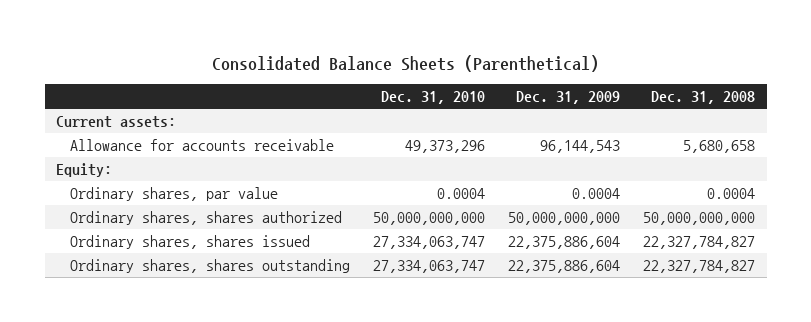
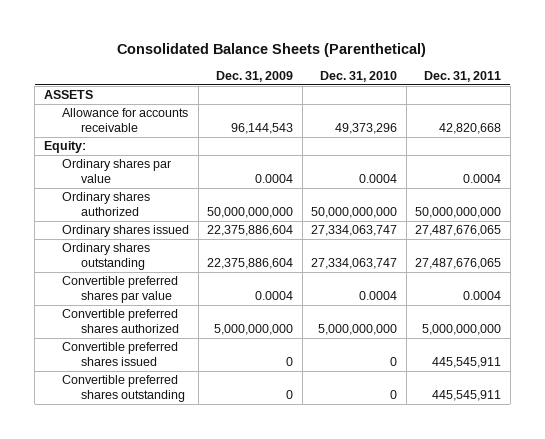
- | Dec. 31, 2010 | Dec. 31, 2009 | Dec. 31, 2008
+ | Dec. 31, 2009 | Dec. 31, 2010 | Dec. 31, 2011
- Current assets:
+ ASSETS
- Ordinary shares, par value | 0.0004 | 0.0004 | 0.0004
- Ordinary shares, shares authorized | 50,000,000,000 | 50,000,000,000 | 50,000,000,000
- Ordinary shares, shares issued | 27,334,063,747 | 22,375,886,604 | 22,327,784,827
- Ordinary shares, shares outstanding | 27,334,063,747 | 22,375,886,604 | 22,327,784,827
+ Ordinary shares par value | 0.0004 | 0.0004 | 0.0004
+ Ordinary shares authorized | 50,000,000,000 | 50,000,000,000 | 50,000,000,000
+ Ordinary shares issued | 22,375,886,604 | 27,334,063,747 | 27,487,676,065
+ Ordinary shares outstanding | 22,375,886,604 | 27,334,063,747 | 27,487,676,065
+ Convertible preferred shares par value | 0.0004 | 0.0004 | 0.0004
+ Convertible preferred shares authorized | 5,000,000,000 | 5,000,000,000 | 5,000,000,000
+ Convertible preferred shares issued | 0 | 0 | 445,545,911
+ Convertible preferred shares outstanding | 0 | 0 | 445,545,911

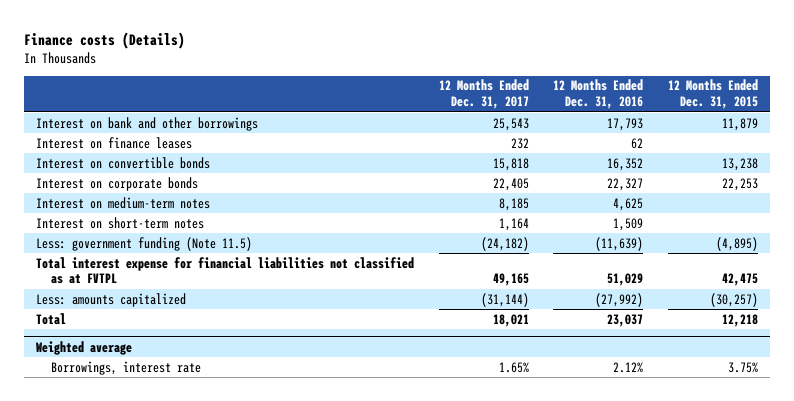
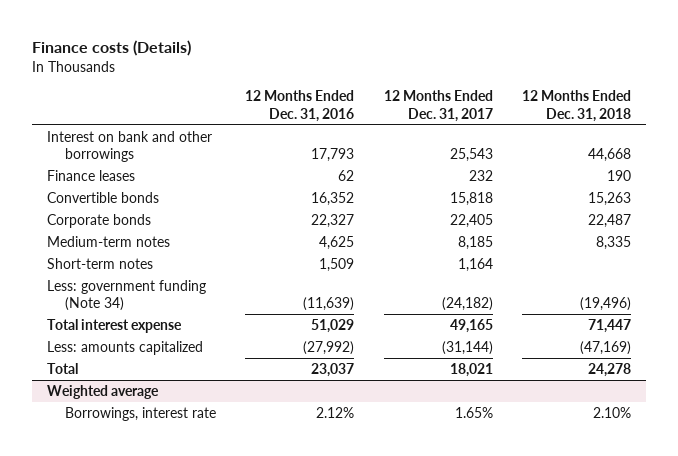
- | 12 Months Ended Dec. 31, 2017 | 12 Months Ended Dec. 31, 2016 | 12 Months Ended Dec. 31, 2015
+ | 12 Months Ended Dec. 31, 2016 | 12 Months Ended Dec. 31, 2017 | 12 Months Ended Dec. 31, 2018
- Interest on finance leases | 232 | 62 |
- Interest on convertible bonds | 15,818 | 16,352 | 13,238
- Interest on corporate bonds | 22,405 | 22,327 | 22,253
- Interest on medium-term notes | 8,185 | 4,625 |
- Interest on short-term notes | 1,164 | 1,509 |
- Less: government funding (Note 11.5) | (24,182) | (11,639) | (4,895)
- Total interest expense for financial liabilities not classified as at FVTPL | 49,165 | 51,029 | 42,475
+ Finance leases | 62 | 232 | 190
+ Convertible bonds | 16,352 | 15,818 | 15,263
+ Corporate bonds | 22,327 | 22,405 | 22,487
+ Medium-term notes | 4,625 | 8,185 | 8,335
+ Short-term notes | 1,509 | 1,164 |
+ Less: government funding (Note 34) | (11,639) | (24,182) | (19,496)
+ Total interest expense | 51,029 | 49,165 | 71,447

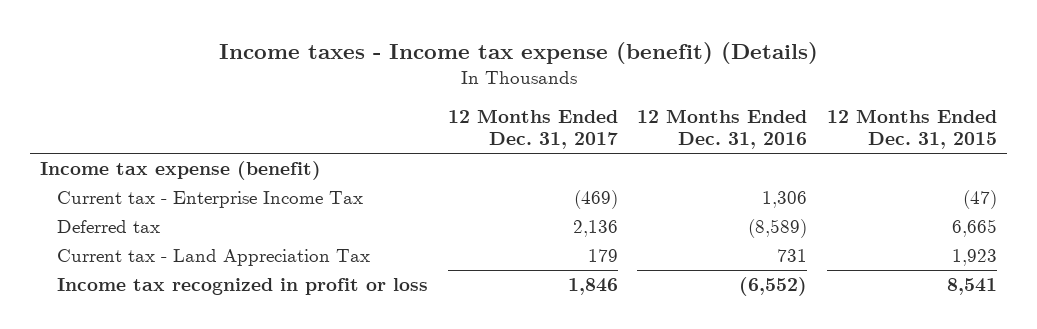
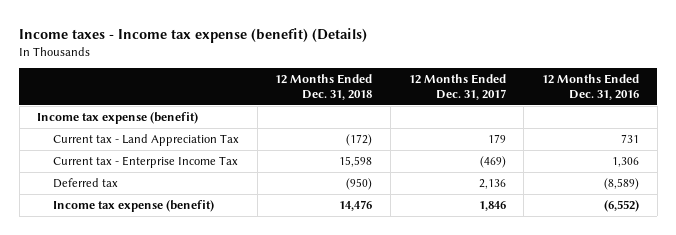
- | 12 Months Ended Dec. 31, 2017 | 12 Months Ended Dec. 31, 2016 | 12 Months Ended Dec. 31, 2015
+ | 12 Months Ended Dec. 31, 2018 | 12 Months Ended Dec. 31, 2017 | 12 Months Ended Dec. 31, 2016
moved up: Current tax - Land Appreciation Tax | (172) | 179 | 731
- Income tax recognized in profit or loss | 1,846 | (6,552) | 8,541
+ Income tax expense (benefit) | 14,476 | 1,846 | (6,552)

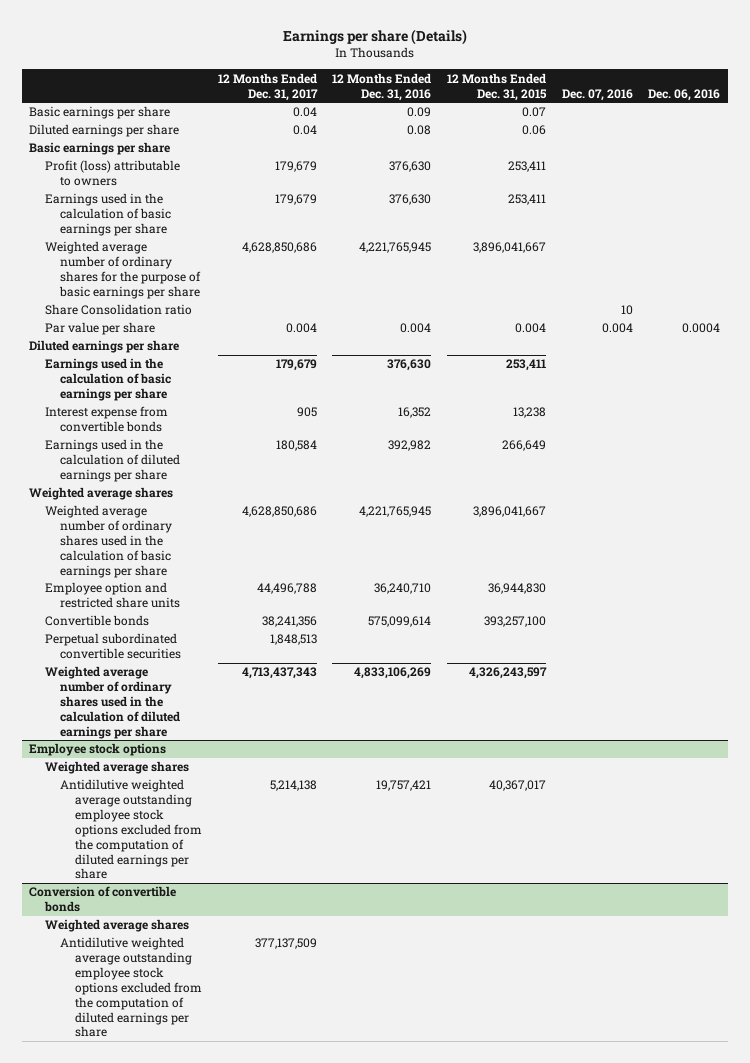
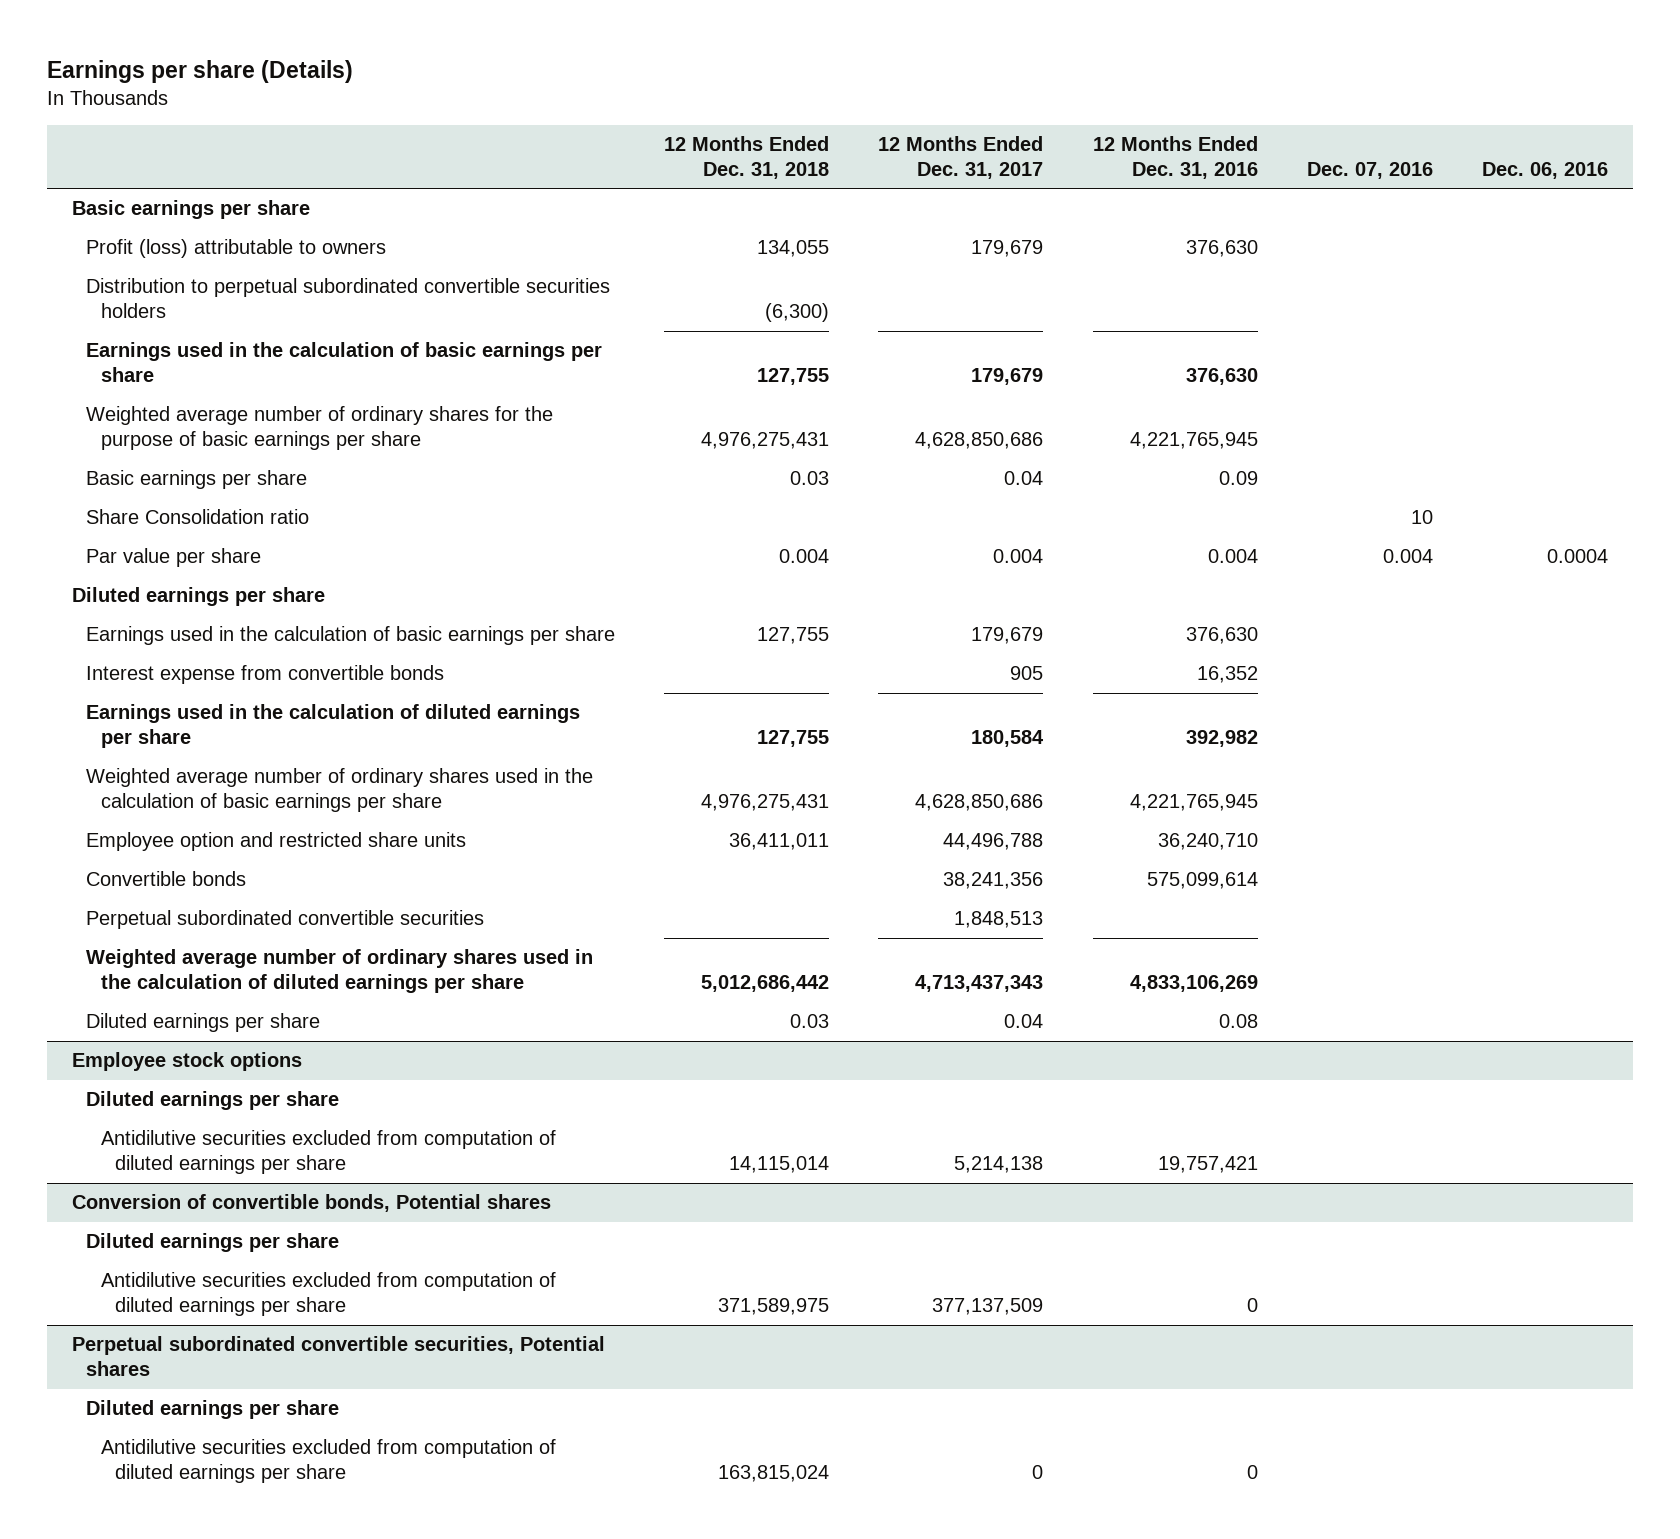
- | 12 Months Ended Dec. 31, 2017 | 12 Months Ended Dec. 31, 2016 | 12 Months Ended Dec. 31, 2015 | Dec. 07, 2016 | Dec. 06, 2016
+ | 12 Months Ended Dec. 31, 2018 | 12 Months Ended Dec. 31, 2017 | 12 Months Ended Dec. 31, 2016 | Dec. 07, 2016 | Dec. 06, 2016
+ Distribution to perpetual subordinated convertible securities holders | (6,300) | | | |
moved down: Basic earnings per share | 0.03 | 0.04 | 0.09 | |
- Weighted average shares
moved down: Diluted earnings per share | 0.03 | 0.04 | 0.08 | |
@ Employee stock options
- Weighted average shares
- Antidilutive weighted average outstanding employee stock options excluded from the computation of diluted earnings per share | 5,214,138 | 19,757,421 | 40,367,017 | |
- Conversion of convertible bonds
- Weighted average shares
- Antidilutive weighted average outstanding employee stock options excluded from the computation of diluted earnings per share | 377,137,509 | | | |
@ Employee stock options
+ Diluted earnings per share
+ Antidilutive securities excluded from computation of diluted earnings per share | 14,115,014 | 5,214,138 | 19,757,421 | |
+ Conversion of convertible bonds, Potential shares
+ Diluted earnings per share
+ Antidilutive securities excluded from computation of diluted earnings per share | 371,589,975 | 377,137,509 | 0 | |
+ Perpetual subordinated convertible securities, Potential shares
+ Diluted earnings per share
+ Antidilutive securities excluded from computation of diluted earnings per share | 163,815,024 | 0 | 0 | |

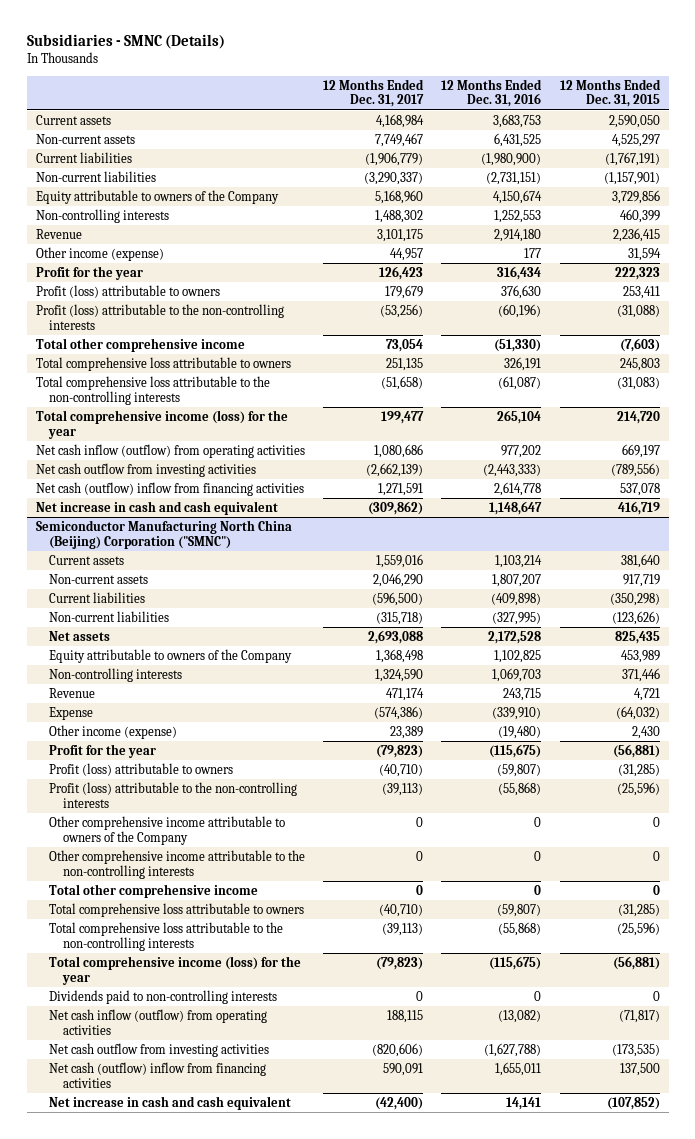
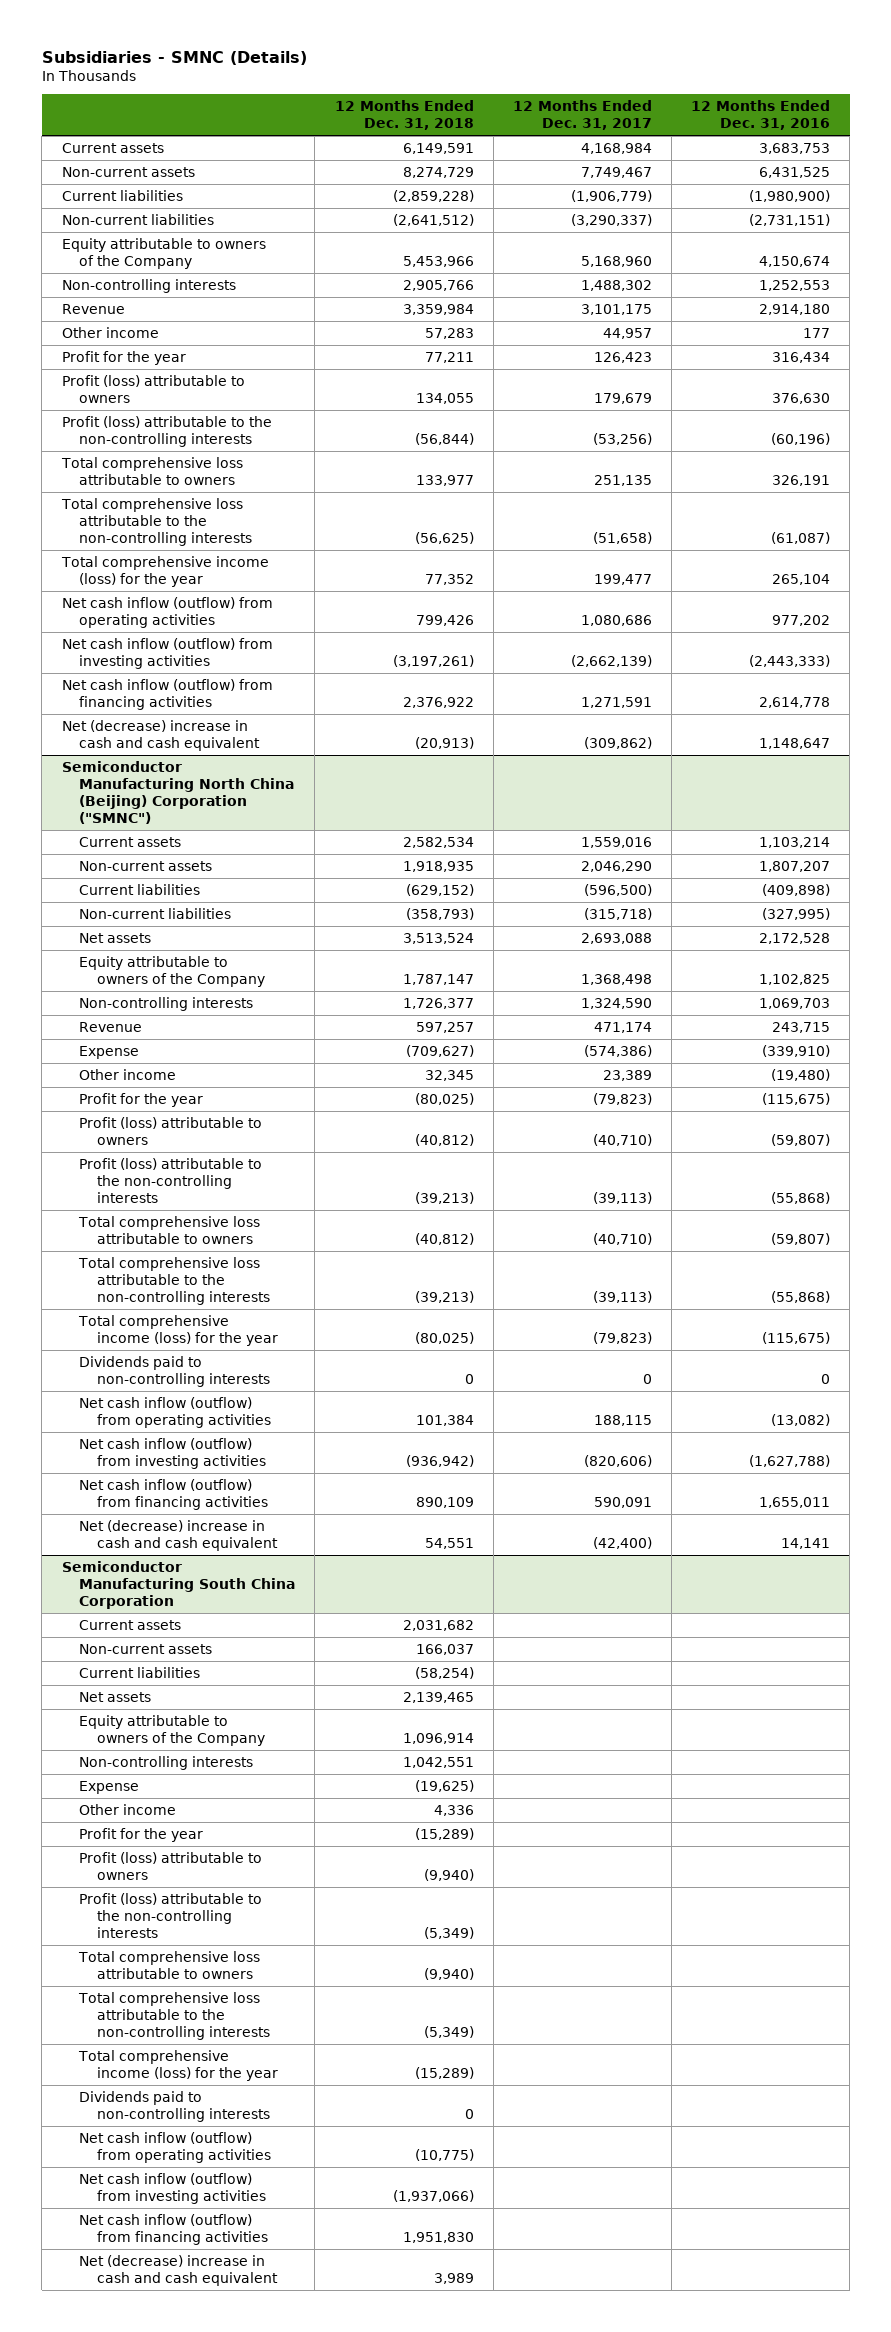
- | 12 Months Ended Dec. 31, 2017 | 12 Months Ended Dec. 31, 2016 | 12 Months Ended Dec. 31, 2015
+ | 12 Months Ended Dec. 31, 2018 | 12 Months Ended Dec. 31, 2017 | 12 Months Ended Dec. 31, 2016
- Other income (expense) | 44,957 | 177 | 31,594
+ Other income | 57,283 | 44,957 | 177
- Total other comprehensive income | 73,054 | (51,330) | (7,603)
- Net cash outflow from investing activities | (2,662,139) | (2,443,333) | (789,556)
- Net cash (outflow) inflow from financing activities | 1,271,591 | 2,614,778 | 537,078
- Net increase in cash and cash equivalent | (309,862) | 1,148,647 | 416,719
+ Net cash inflow (outflow) from investing activities | (3,197,261) | (2,662,139) | (2,443,333)
+ Net cash inflow (outflow) from financing activities | 2,376,922 | 1,271,591 | 2,614,778
+ Net (decrease) increase in cash and cash equivalent | (20,913) | (309,862) | 1,148,647
@ Semiconductor Manufacturing North China (Beijing) Corporation ("SMNC")
- Other income (expense) | 23,389 | (19,480) | 2,430
+ Other income | 32,345 | 23,389 | (19,480)
- Other comprehensive income attributable to owners of the Company | 0 | 0 | 0
- Other comprehensive income attributable to the non-controlling interests | 0 | 0 | 0
- Total other comprehensive income | 0 | 0 | 0
- Net cash outflow from investing activities | (820,606) | (1,627,788) | (173,535)
- Net cash (outflow) inflow from financing activities | 590,091 | 1,655,011 | 137,500
- Net increase in cash and cash equivalent | (42,400) | 14,141 | (107,852)
+ Net cash inflow (outflow) from investing activities | (936,942) | (820,606) | (1,627,788)
+ Net cash inflow (outflow) from financing activities | 890,109 | 590,091 | 1,655,011
+ Net (decrease) increase in cash and cash equivalent | 54,551 | (42,400) | 14,141
+ Semiconductor Manufacturing South China Corporation
+ Current assets | 2,031,682 | |
+ Non-current assets | 166,037 | |
+ Current liabilities | (58,254) | |
+ Net assets | 2,139,465 | |
+ Equity attributable to owners of the Company | 1,096,914 | |
+ Non-controlling interests | 1,042,551 | |
+ Expense | (19,625) | |
+ Other income | 4,336 | |
+ Profit for the year | (15,289) | |
+ Profit (loss) attributable to owners | (9,940) | |
+ Profit (loss) attributable to the non-controlling interests | (5,349) | |
+ Total comprehensive loss attributable to owners | (9,940) | |
+ Total comprehensive loss attributable to the non-controlling interests | (5,349) | |
+ Total comprehensive income (loss) for the year | (15,289) | |
+ Dividends paid to non-controlling interests | 0 | |
+ Net cash inflow (outflow) from operating activities | (10,775) | |
+ Net cash inflow (outflow) from investing activities | (1,937,066) | |
+ Net cash inflow (outflow) from financing activities | 1,951,830 | |
+ Net (decrease) increase in cash and cash equivalent | 3,989 | |

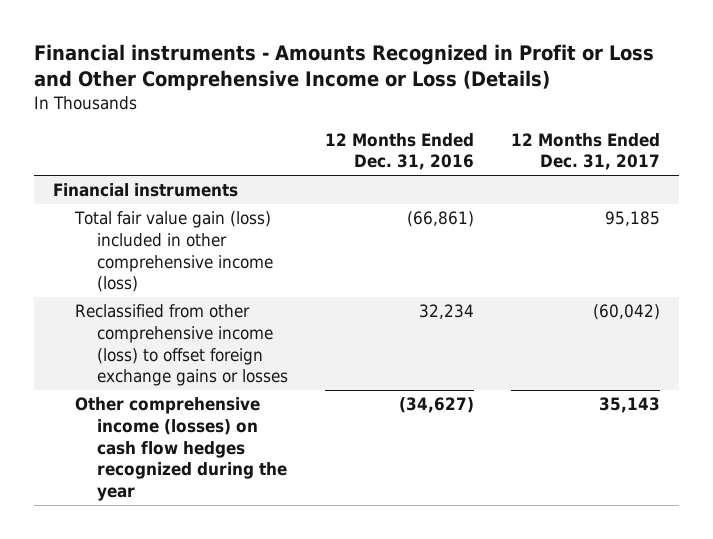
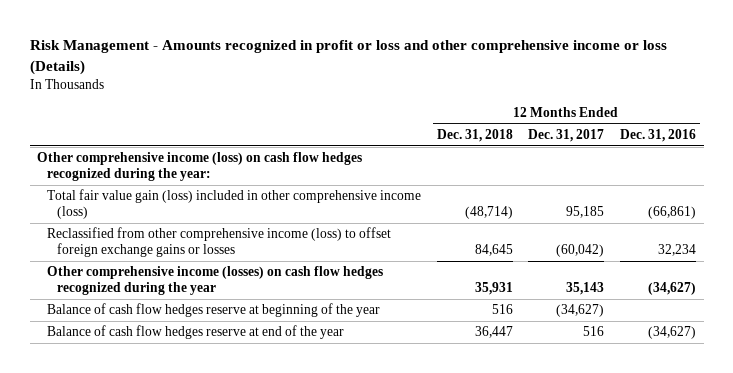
- Financial instruments - Amounts Recognized in Profit or Loss and Other Comprehensive Income or Loss (Details)
+ Risk Management - Amounts recognized in profit or loss and other comprehensive income or loss (Details)
- | 12 Months Ended Dec. 31, 2016 | 12 Months Ended Dec. 31, 2017
+ | 12 Months Ended Dec. 31, 2018 | 12 Months Ended Dec. 31, 2017 | 12 Months Ended Dec. 31, 2016
- Financial instruments
+ Other comprehensive income (loss) on cash flow hedges recognized during the year:
+ Balance of cash flow hedges reserve at beginning of the year | 516 | (34,627) |
+ Balance of cash flow hedges reserve at end of the year | 36,447 | 516 | (34,627)

